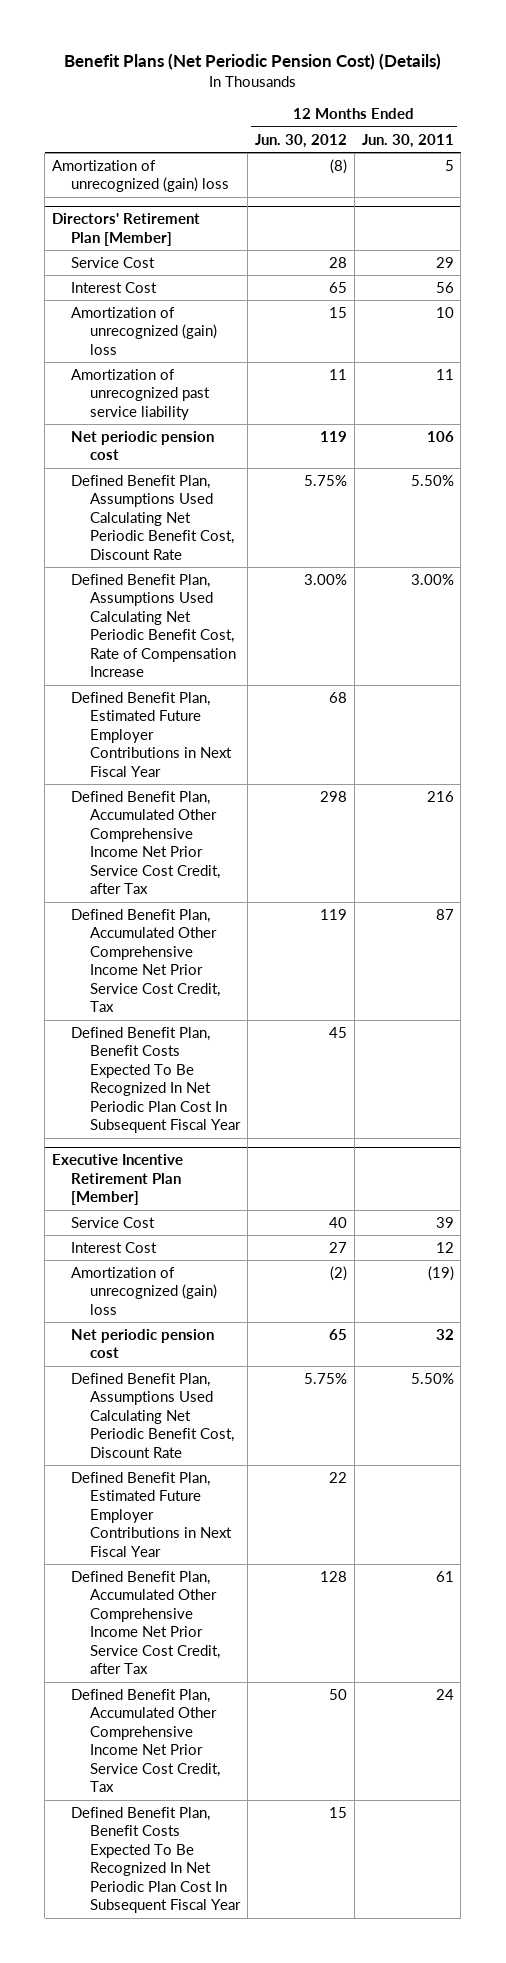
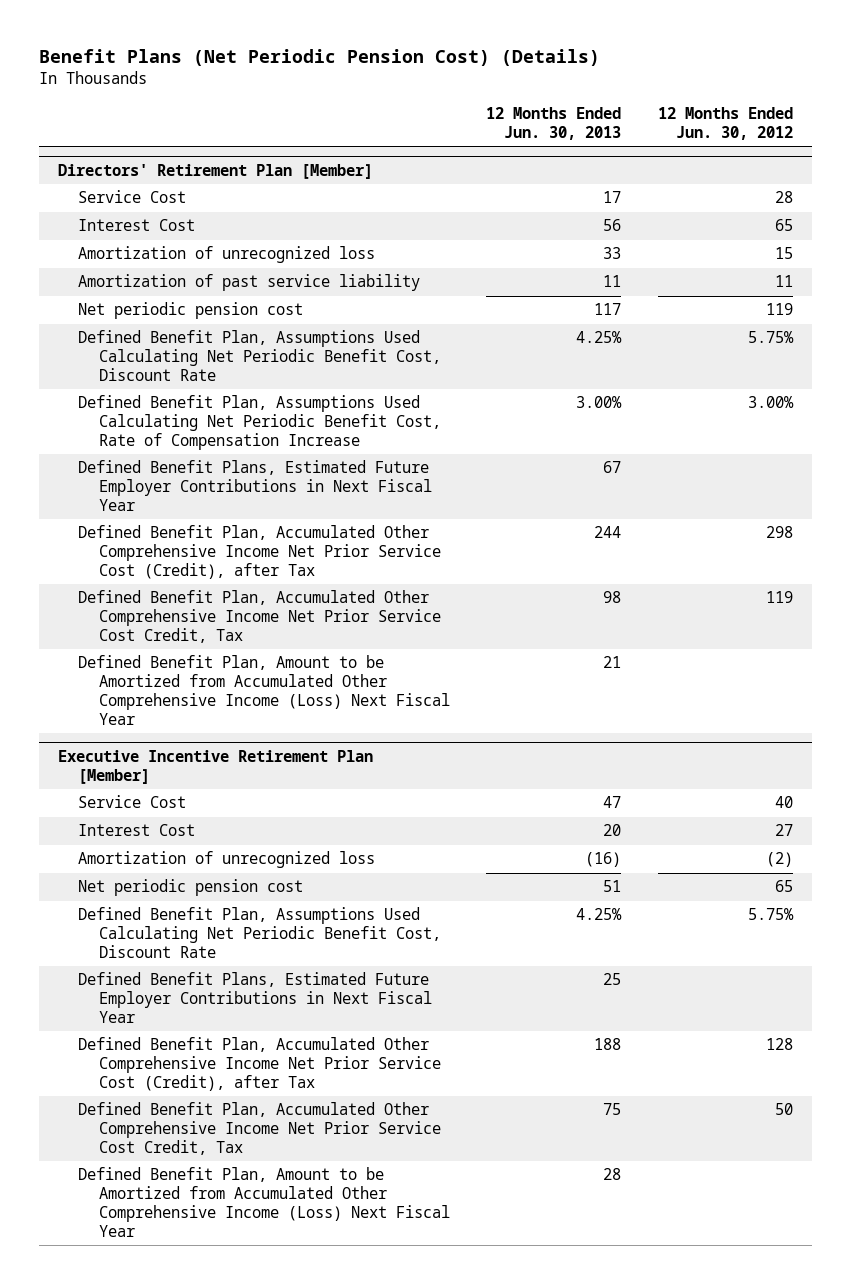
- | 12 Months Ended Jun. 30, 2012 | 12 Months Ended Jun. 30, 2011
+ | 12 Months Ended Jun. 30, 2013 | 12 Months Ended Jun. 30, 2012
- Amortization of unrecognized (gain) loss | (8) | 5
@ Directors' Retirement Plan [Member]
- Amortization of unrecognized (gain) loss | 15 | 10
- Amortization of unrecognized past service liability | 11 | 11
+ Amortization of unrecognized loss | 33 | 15
+ Amortization of past service liability | 11 | 11
- Defined Benefit Plan, Estimated Future Employer Contributions in Next Fiscal Year | 68 |
- Defined Benefit Plan, Accumulated Other Comprehensive Income Net Prior Service Cost Credit, after Tax | 298 | 216
+ Defined Benefit Plans, Estimated Future Employer Contributions in Next Fiscal Year | 67 |
+ Defined Benefit Plan, Accumulated Other Comprehensive Income Net Prior Service Cost (Credit), after Tax | 244 | 298
- Defined Benefit Plan, Benefit Costs Expected To Be Recognized In Net Periodic Plan Cost In Subsequent Fiscal Year | 45 |
+ Defined Benefit Plan, Amount to be Amortized from Accumulated Other Comprehensive Income (Loss) Next Fiscal Year | 21 |
@ Executive Incentive Retirement Plan [Member]
- Amortization of unrecognized (gain) loss | (2) | (19)
+ Amortization of unrecognized loss | (16) | (2)
- Defined Benefit Plan, Estimated Future Employer Contributions in Next Fiscal Year | 22 |
- Defined Benefit Plan, Accumulated Other Comprehensive Income Net Prior Service Cost Credit, after Tax | 128 | 61
+ Defined Benefit Plans, Estimated Future Employer Contributions in Next Fiscal Year | 25 |
+ Defined Benefit Plan, Accumulated Other Comprehensive Income Net Prior Service Cost (Credit), after Tax | 188 | 128
- Defined Benefit Plan, Benefit Costs Expected To Be Recognized In Net Periodic Plan Cost In Subsequent Fiscal Year | 15 |
+ Defined Benefit Plan, Amount to be Amortized from Accumulated Other Comprehensive Income (Loss) Next Fiscal Year | 28 |

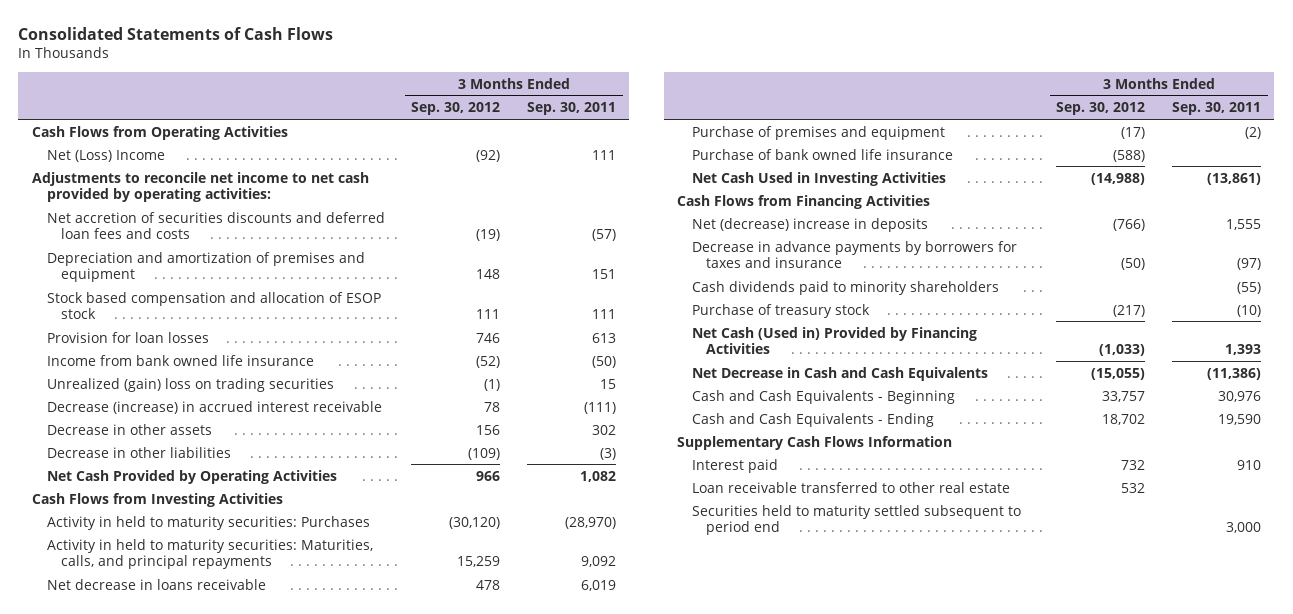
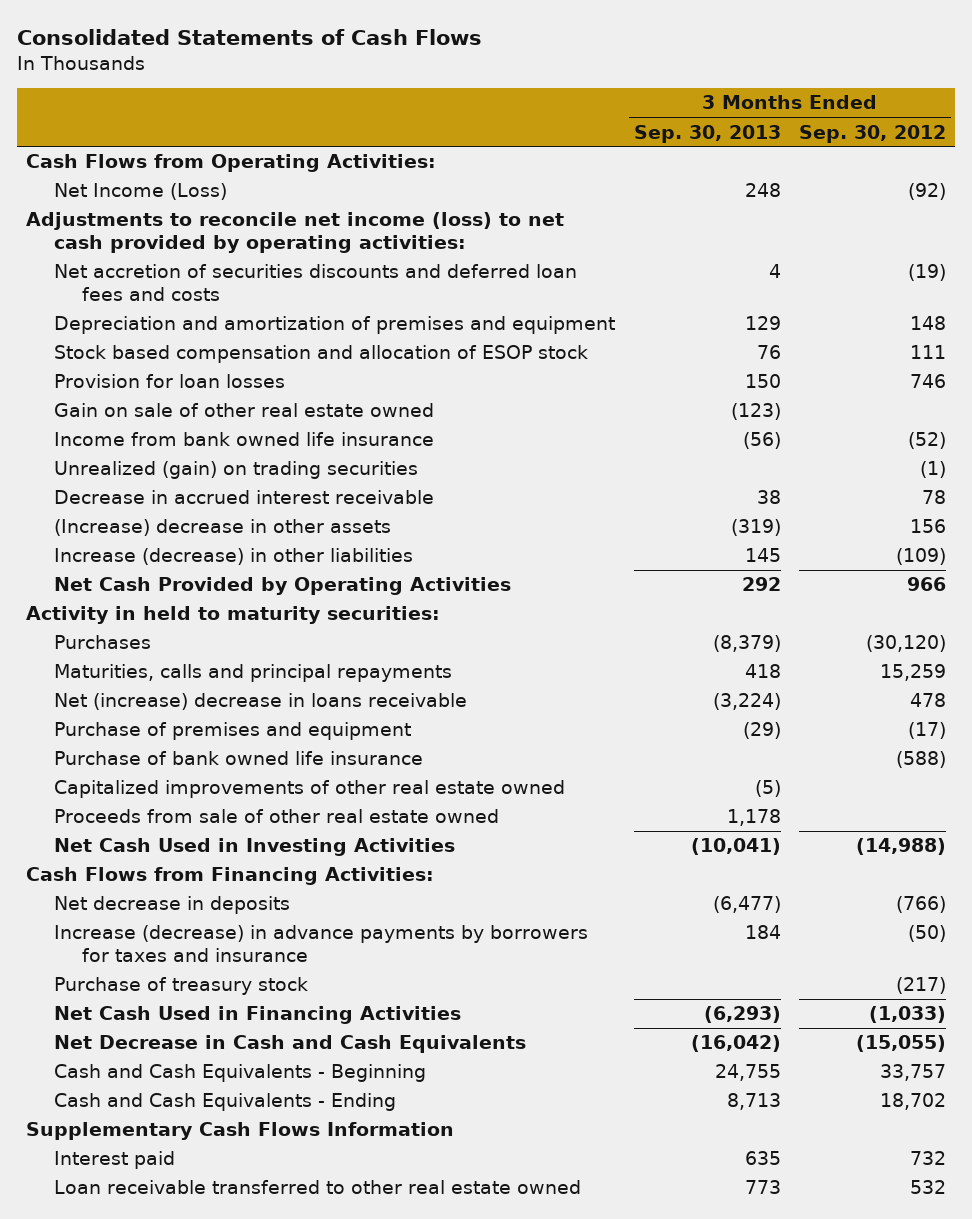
- | 3 Months Ended Sep. 30, 2012 | 3 Months Ended Sep. 30, 2011
+ | 3 Months Ended Sep. 30, 2013 | 3 Months Ended Sep. 30, 2012
- Cash Flows from Operating Activities
- Net (Loss) Income | (92) | 111
- Adjustments to reconcile net income to net cash provided by operating activities:
+ Cash Flows from Operating Activities:
+ Net Income (Loss) | 248 | (92)
+ Adjustments to reconcile net income (loss) to net cash provided by operating activities:
+ Gain on sale of other real estate owned | (123) |
- Unrealized (gain) loss on trading securities | (1) | 15
- Decrease (increase) in accrued interest receivable | 78 | (111)
- Decrease in other assets | 156 | 302
- Decrease in other liabilities | (109) | (3)
+ Unrealized (gain) on trading securities | | (1)
+ Decrease in accrued interest receivable | 38 | 78
+ (Increase) decrease in other assets | (319) | 156
+ Increase (decrease) in other liabilities | 145 | (109)
- Cash Flows from Investing Activities
- Activity in held to maturity securities: Purchases | (30,120) | (28,970)
- Activity in held to maturity securities: Maturities, calls, and principal repayments | 15,259 | 9,092
- Net decrease in loans receivable | 478 | 6,019
+ Activity in held to maturity securities:
+ Purchases | (8,379) | (30,120)
+ Maturities, calls and principal repayments | 418 | 15,259
+ Net (increase) decrease in loans receivable | (3,224) | 478
+ Capitalized improvements of other real estate owned | (5) |
+ Proceeds from sale of other real estate owned | 1,178 |
- Cash Flows from Financing Activities
- Net (decrease) increase in deposits | (766) | 1,555
- Decrease in advance payments by borrowers for taxes and insurance | (50) | (97)
- Cash dividends paid to minority shareholders | | (55)
+ Cash Flows from Financing Activities:
+ Net decrease in deposits | (6,477) | (766)
+ Increase (decrease) in advance payments by borrowers for taxes and insurance | 184 | (50)
- Net Cash (Used in) Provided by Financing Activities | (1,033) | 1,393
+ Net Cash Used in Financing Activities | (6,293) | (1,033)
- Loan receivable transferred to other real estate | 532 |
- Securities held to maturity settled subsequent to period end | | 3,000
+ Loan receivable transferred to other real estate owned | 773 | 532

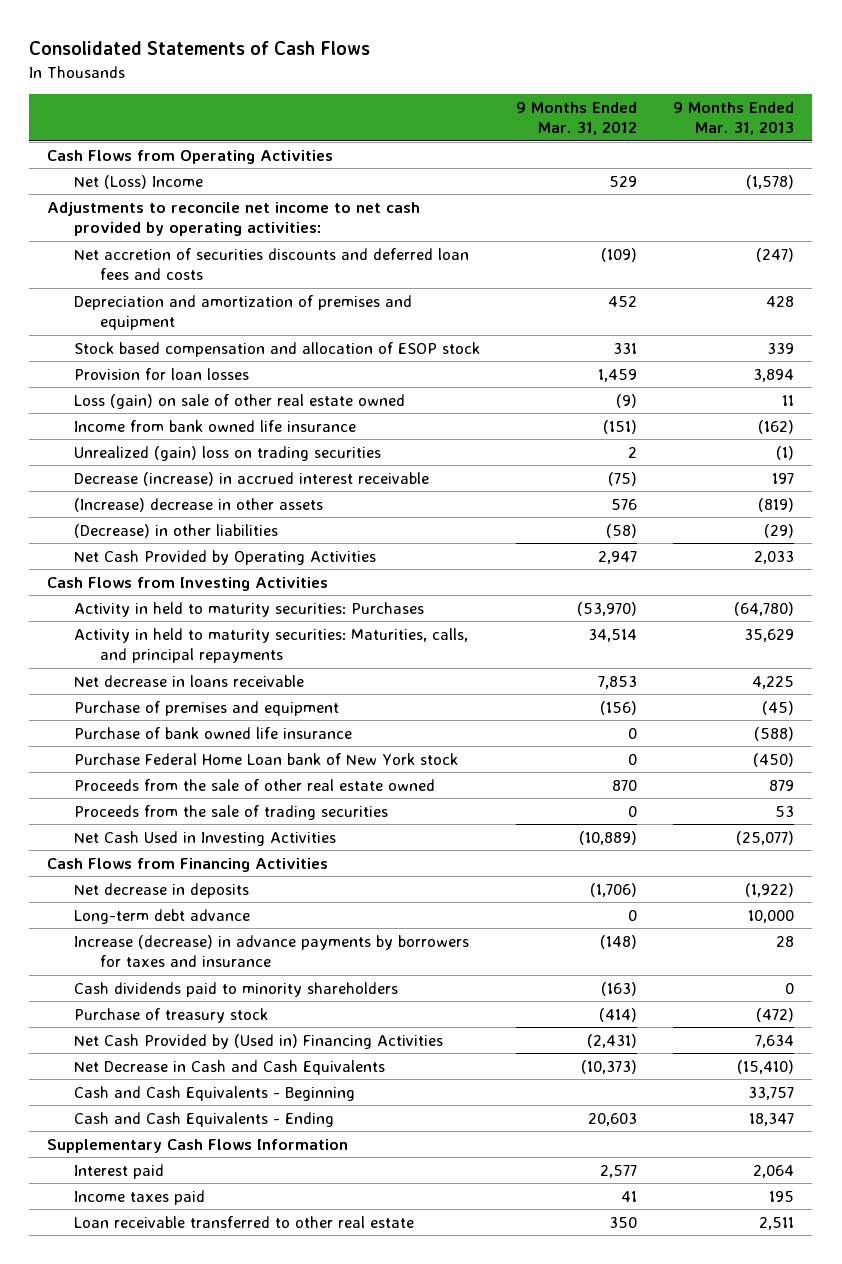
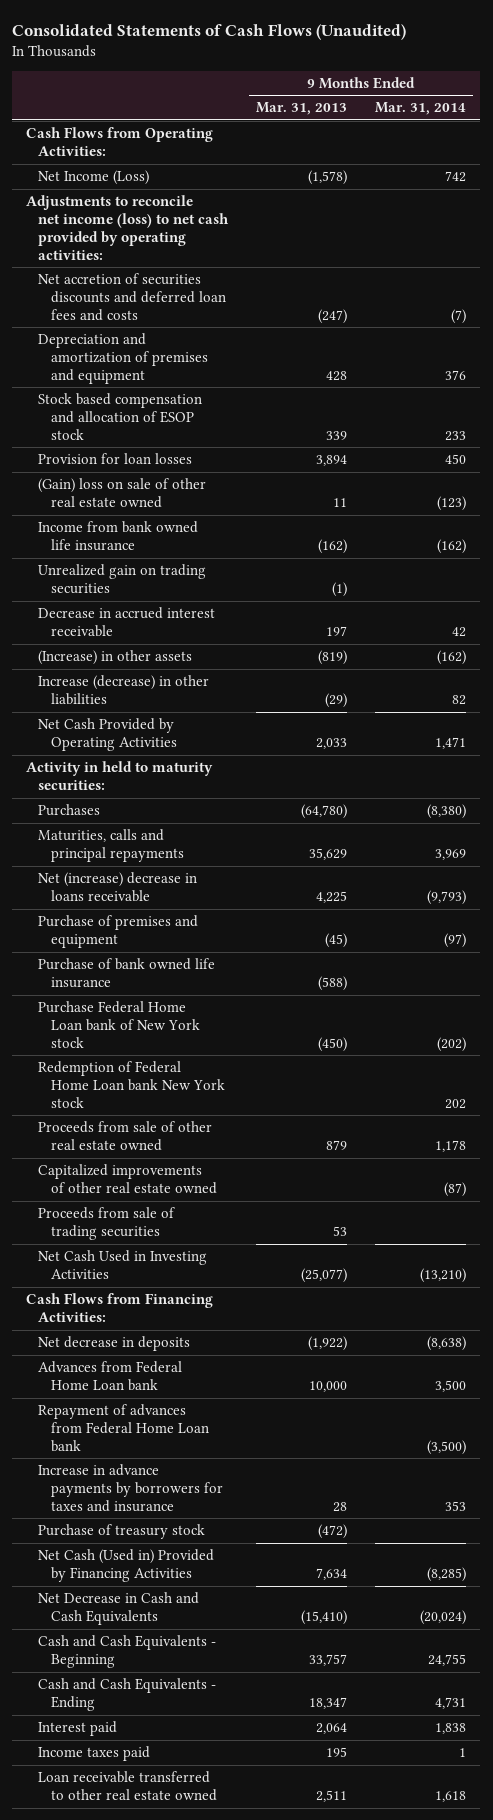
- Consolidated Statements of Cash Flows
+ Consolidated Statements of Cash Flows (Unaudited)
- | 9 Months Ended Mar. 31, 2012 | 9 Months Ended Mar. 31, 2013
+ | 9 Months Ended Mar. 31, 2013 | 9 Months Ended Mar. 31, 2014
- Cash Flows from Operating Activities
- Net (Loss) Income | 529 | (1,578)
- Adjustments to reconcile net income to net cash provided by operating activities:
+ Cash Flows from Operating Activities:
+ Net Income (Loss) | (1,578) | 742
+ Adjustments to reconcile net income (loss) to net cash provided by operating activities:
- Loss (gain) on sale of other real estate owned | (9) | 11
+ (Gain) loss on sale of other real estate owned | 11 | (123)
- Unrealized (gain) loss on trading securities | 2 | (1)
- Decrease (increase) in accrued interest receivable | (75) | 197
- (Increase) decrease in other assets | 576 | (819)
- (Decrease) in other liabilities | (58) | (29)
+ Unrealized gain on trading securities | (1) |
+ Decrease in accrued interest receivable | 197 | 42
+ (Increase) in other assets | (819) | (162)
+ Increase (decrease) in other liabilities | (29) | 82
- Cash Flows from Investing Activities
- Activity in held to maturity securities: Purchases | (53,970) | (64,780)
- Activity in held to maturity securities: Maturities, calls, and principal repayments | 34,514 | 35,629
- Net decrease in loans receivable | 7,853 | 4,225
+ Activity in held to maturity securities:
+ Purchases | (64,780) | (8,380)
+ Maturities, calls and principal repayments | 35,629 | 3,969
+ Net (increase) decrease in loans receivable | 4,225 | (9,793)
- Proceeds from the sale of other real estate owned | 870 | 879
- Proceeds from the sale of trading securities | 0 | 53
+ Redemption of Federal Home Loan bank New York stock | | 202
+ Proceeds from sale of other real estate owned | 879 | 1,178
+ Capitalized improvements of other real estate owned | | (87)
+ Proceeds from sale of trading securities | 53 |
- Cash Flows from Financing Activities
+ Cash Flows from Financing Activities:
- Long-term debt advance | 0 | 10,000
- Increase (decrease) in advance payments by borrowers for taxes and insurance | (148) | 28
- Cash dividends paid to minority shareholders | (163) | 0
+ Advances from Federal Home Loan bank | 10,000 | 3,500
+ Repayment of advances from Federal Home Loan bank | | (3,500)
+ Increase in advance payments by borrowers for taxes and insurance | 28 | 353
- Net Cash Provided by (Used in) Financing Activities | (2,431) | 7,634
+ Net Cash (Used in) Provided by Financing Activities | 7,634 | (8,285)
- Supplementary Cash Flows Information
- Loan receivable transferred to other real estate | 350 | 2,511
+ Loan receivable transferred to other real estate owned | 2,511 | 1,618

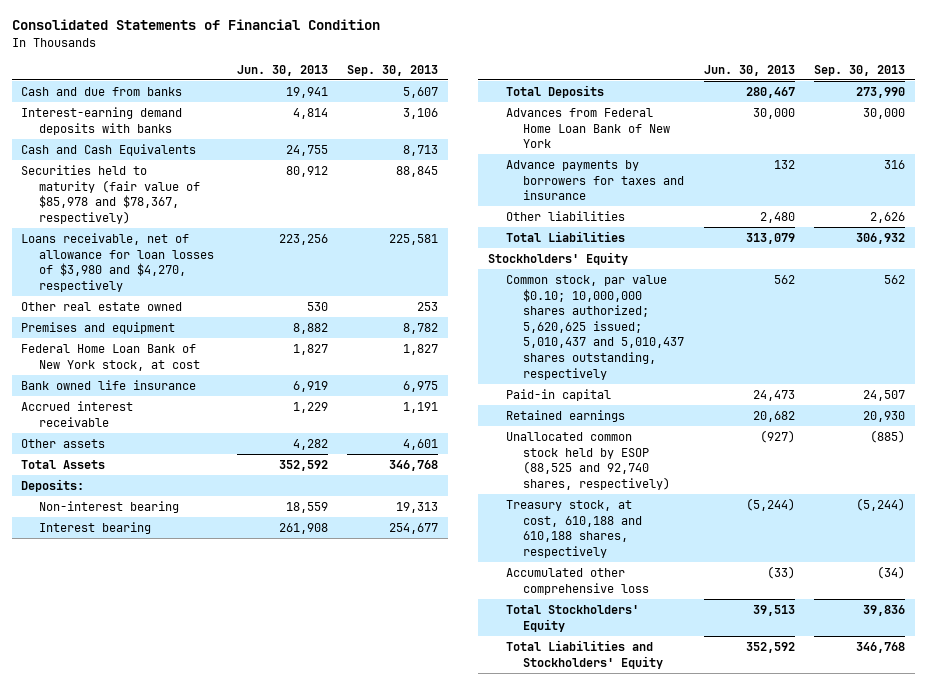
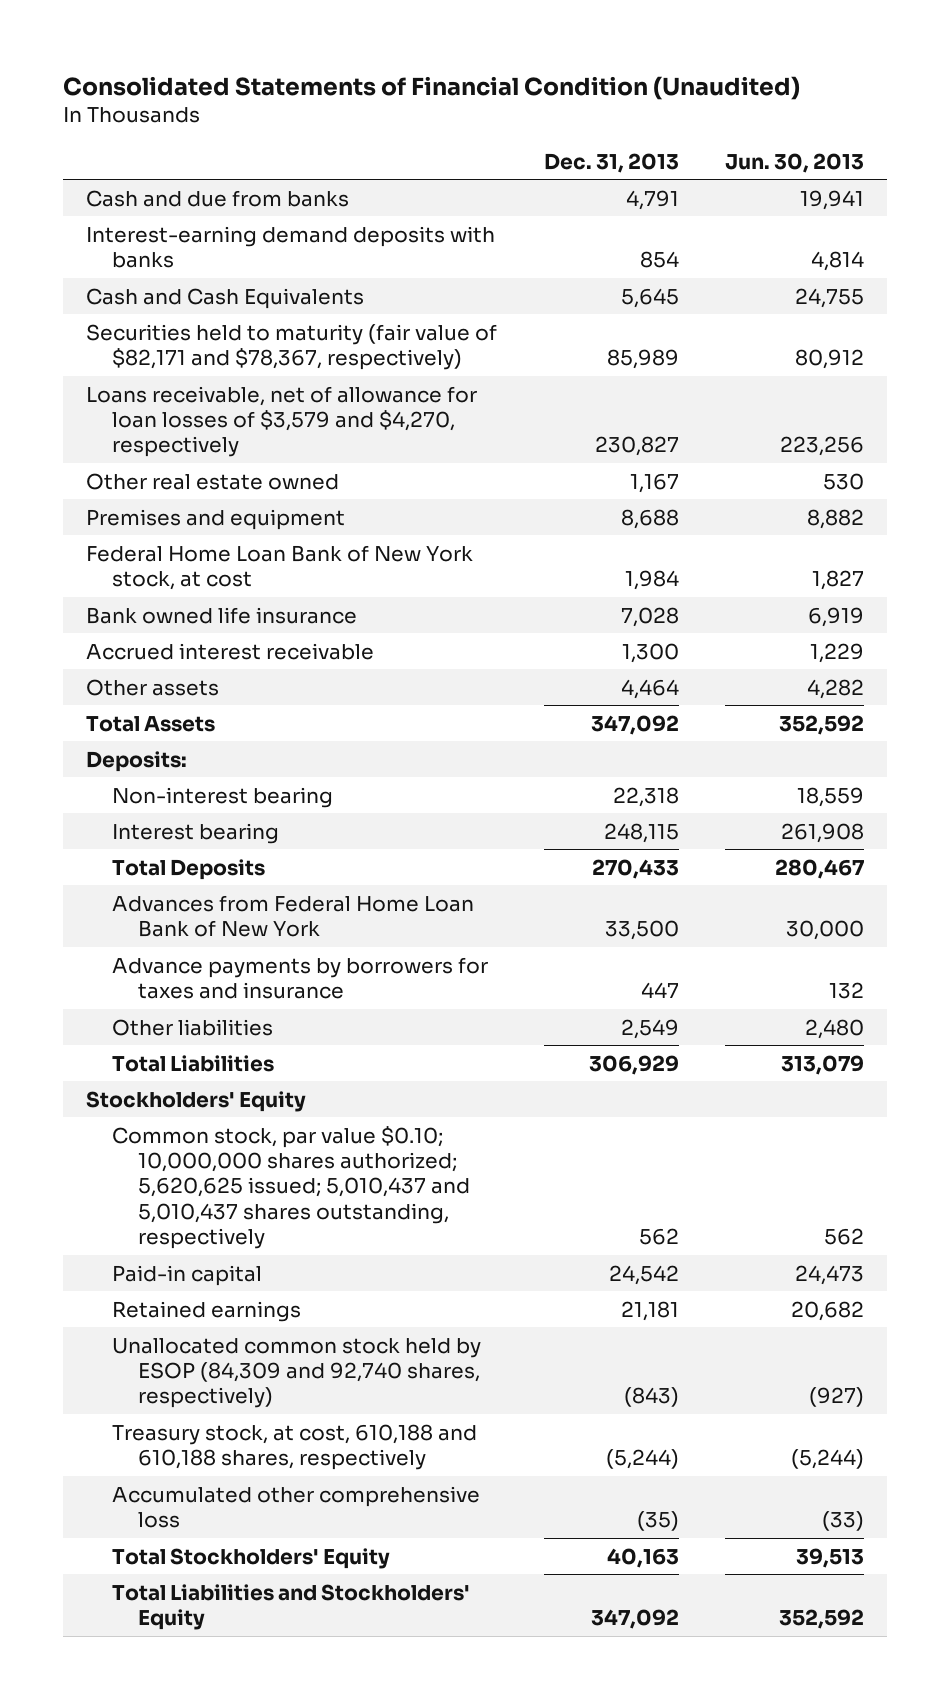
- Consolidated Statements of Financial Condition
+ Consolidated Statements of Financial Condition (Unaudited)
- | Jun. 30, 2013 | Sep. 30, 2013
+ | Dec. 31, 2013 | Jun. 30, 2013
- Securities held to maturity (fair value of $85,978 and $78,367, respectively) | 80,912 | 88,845
- Loans receivable, net of allowance for loan losses of $3,980 and $4,270, respectively | 223,256 | 225,581
+ Securities held to maturity (fair value of $82,171 and $78,367, respectively) | 85,989 | 80,912
+ Loans receivable, net of allowance for loan losses of $3,579 and $4,270, respectively | 230,827 | 223,256
- Unallocated common stock held by ESOP (88,525 and 92,740 shares, respectively) | (927) | (885)
+ Unallocated common stock held by ESOP (84,309 and 92,740 shares, respectively) | (843) | (927)

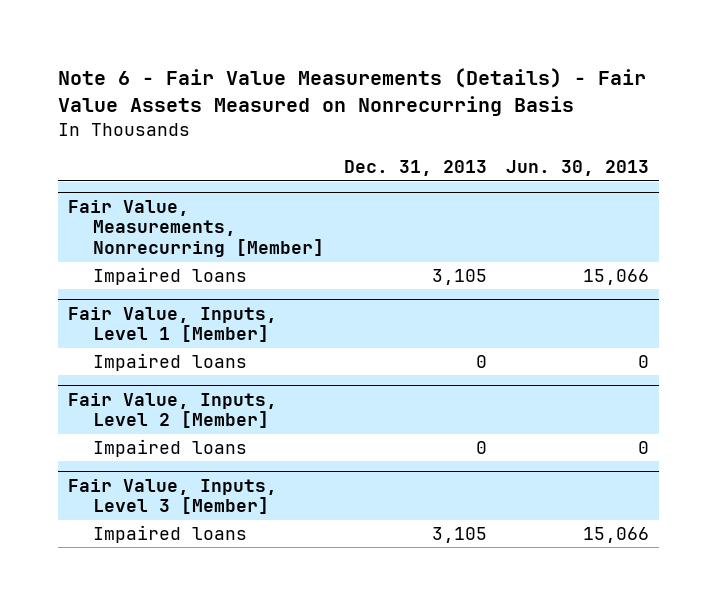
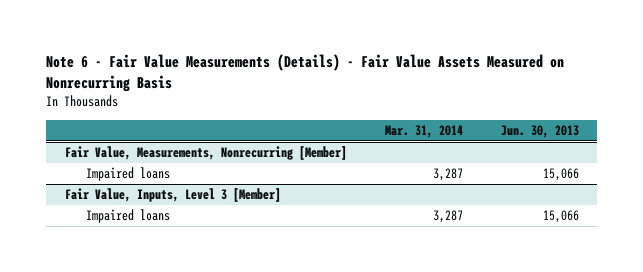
- | Dec. 31, 2013 | Jun. 30, 2013
+ | Mar. 31, 2014 | Jun. 30, 2013
- Fair Value, Inputs, Level 1 [Member]
- Impaired loans | 0 | 0
- Fair Value, Inputs, Level 2 [Member]
- Impaired loans | 0 | 0

